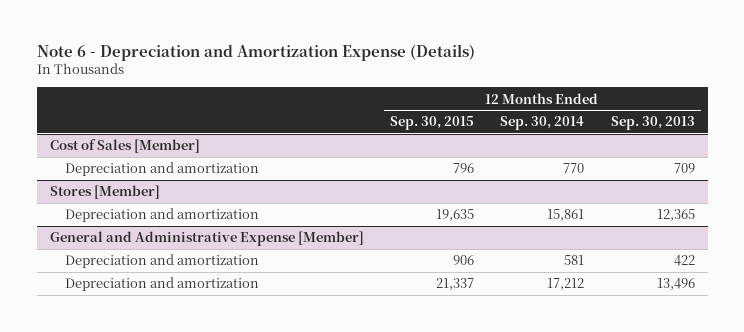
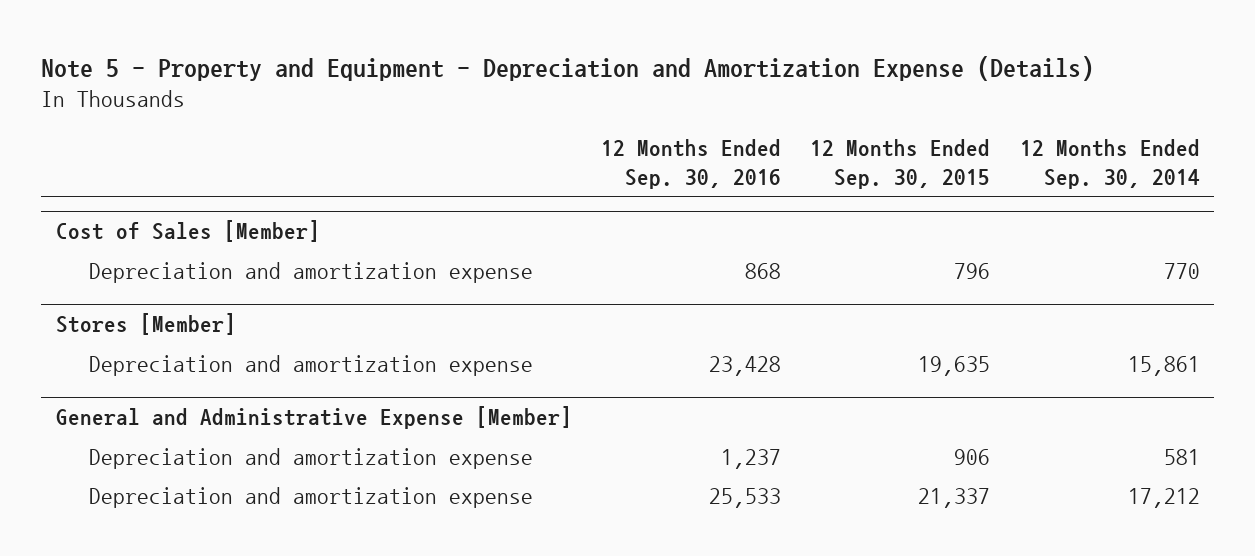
- Note 6 - Depreciation and Amortization Expense (Details)
+ Note 5 - Property and Equipment - Depreciation and Amortization Expense (Details)
- | 12 Months Ended Sep. 30, 2015 | 12 Months Ended Sep. 30, 2014 | 12 Months Ended Sep. 30, 2013
+ | 12 Months Ended Sep. 30, 2016 | 12 Months Ended Sep. 30, 2015 | 12 Months Ended Sep. 30, 2014
@ Cost of Sales [Member]
- Depreciation and amortization | 796 | 770 | 709
+ Depreciation and amortization expense | 868 | 796 | 770
@ Stores [Member]
- Depreciation and amortization | 19,635 | 15,861 | 12,365
+ Depreciation and amortization expense | 23,428 | 19,635 | 15,861
@ General and Administrative Expense [Member]
- Depreciation and amortization | 906 | 581 | 422
- Depreciation and amortization | 21,337 | 17,212 | 13,496
+ Depreciation and amortization expense | 1,237 | 906 | 581
+ Depreciation and amortization expense | 25,533 | 21,337 | 17,212

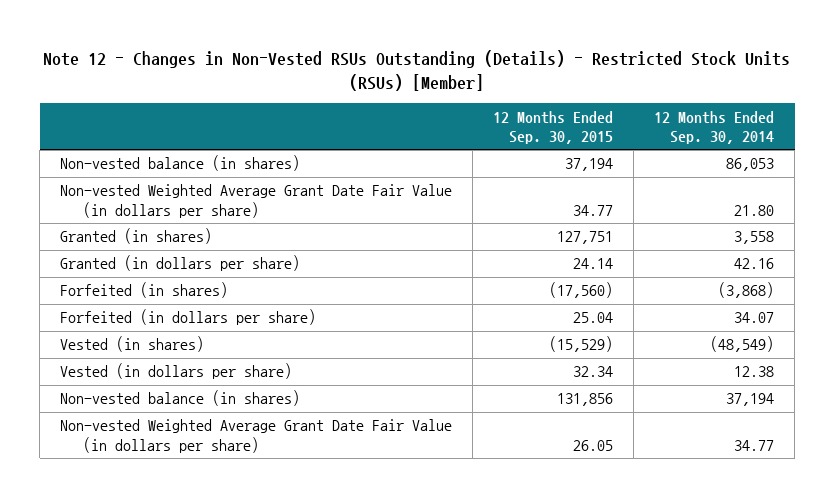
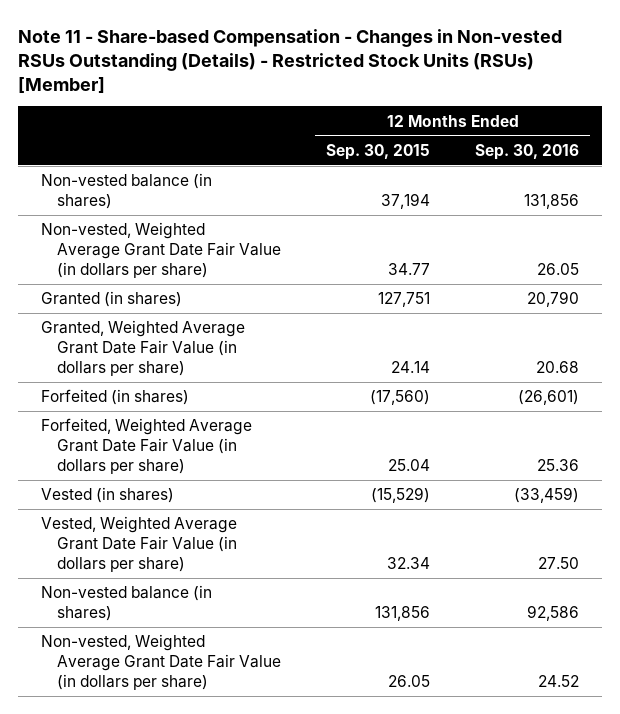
- Note 12 - Changes in Non-Vested RSUs Outstanding (Details) - Restricted Stock Units (RSUs) [Member]
+ Note 11 - Share-based Compensation - Changes in Non-vested RSUs Outstanding (Details) - Restricted Stock Units (RSUs) [Member]
- | 12 Months Ended Sep. 30, 2015 | 12 Months Ended Sep. 30, 2014
+ | 12 Months Ended Sep. 30, 2015 | 12 Months Ended Sep. 30, 2016
- Non-vested Weighted Average Grant Date Fair Value (in dollars per share) | 34.77 | 21.80
+ Non-vested, Weighted Average Grant Date Fair Value (in dollars per share) | 34.77 | 26.05
- Granted (in dollars per share) | 24.14 | 42.16
+ Granted, Weighted Average Grant Date Fair Value (in dollars per share) | 24.14 | 20.68
- Forfeited (in dollars per share) | 25.04 | 34.07
+ Forfeited, Weighted Average Grant Date Fair Value (in dollars per share) | 25.04 | 25.36
- Vested (in dollars per share) | 32.34 | 12.38
+ Vested, Weighted Average Grant Date Fair Value (in dollars per share) | 32.34 | 27.50
- Non-vested Weighted Average Grant Date Fair Value (in dollars per share) | 26.05 | 34.77
+ Non-vested, Weighted Average Grant Date Fair Value (in dollars per share) | 26.05 | 24.52

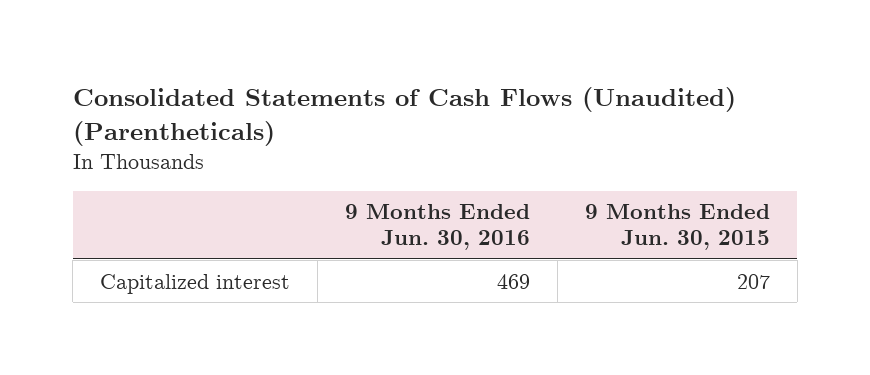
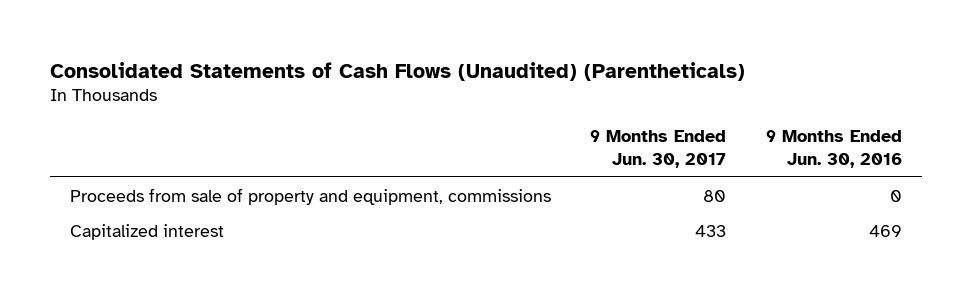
- | 9 Months Ended Jun. 30, 2016 | 9 Months Ended Jun. 30, 2015
+ | 9 Months Ended Jun. 30, 2017 | 9 Months Ended Jun. 30, 2016
+ Proceeds from sale of property and equipment, commissions | 80 | 0

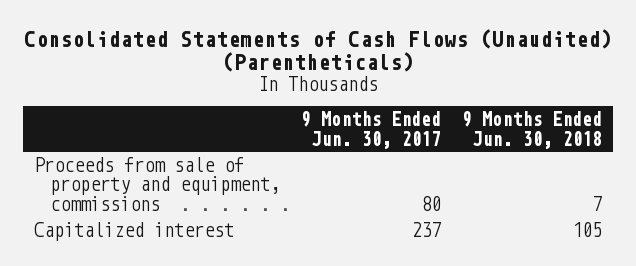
- | 9 Months Ended Jun. 30, 2017 | 9 Months Ended Jun. 30, 2016
+ | 9 Months Ended Jun. 30, 2017 | 9 Months Ended Jun. 30, 2018
- Capitalized interest | 433 | 469
+ Capitalized interest | 237 | 105

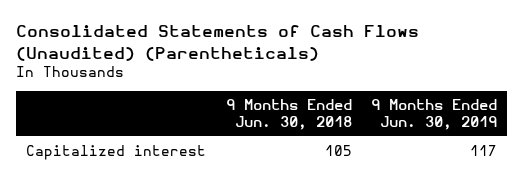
- | 9 Months Ended Jun. 30, 2017 | 9 Months Ended Jun. 30, 2018
+ | 9 Months Ended Jun. 30, 2018 | 9 Months Ended Jun. 30, 2019
- Proceeds from sale of property and equipment, commissions | 80 | 7

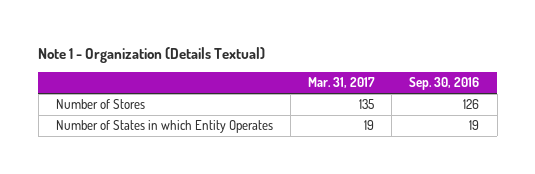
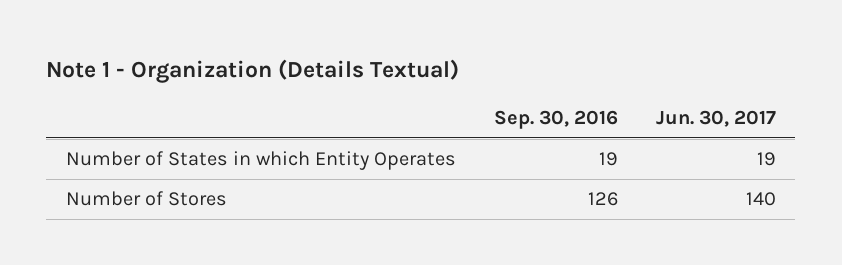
- | Mar. 31, 2017 | Sep. 30, 2016
+ | Sep. 30, 2016 | Jun. 30, 2017
moved down: Number of Stores | 126 | 140

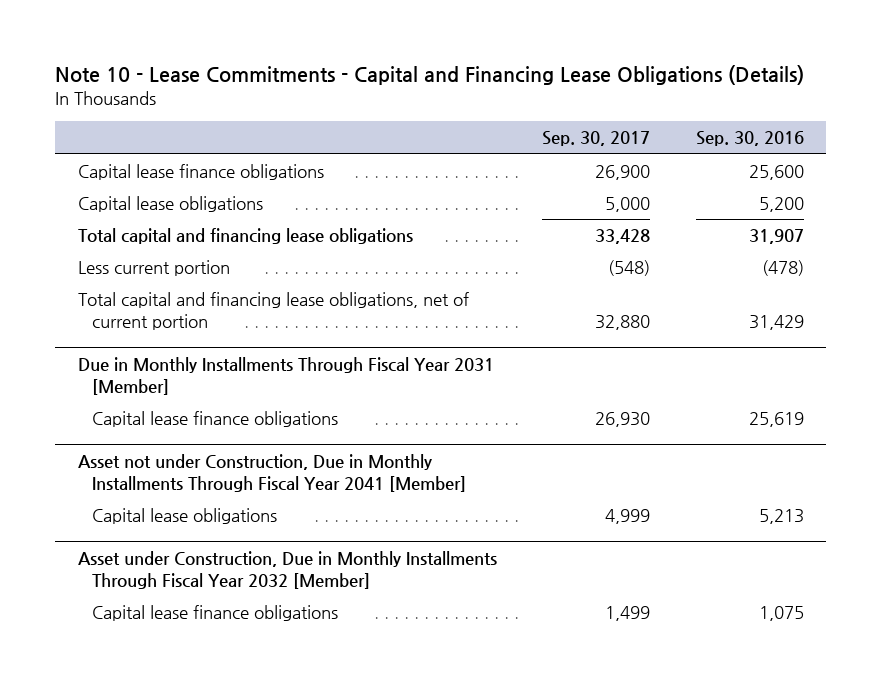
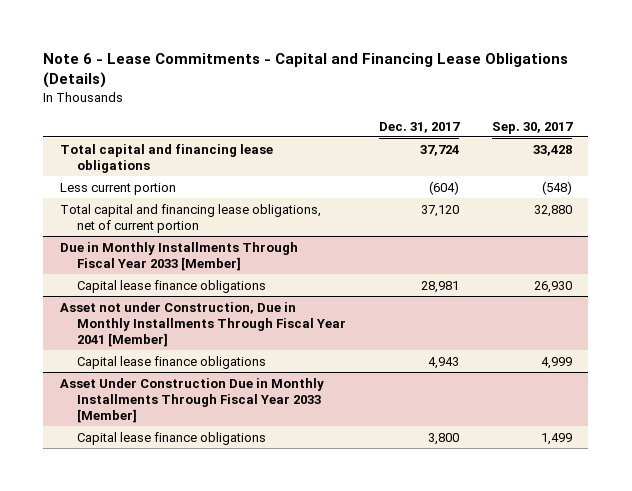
- Note 10 - Lease Commitments - Capital and Financing Lease Obligations (Details)
+ Note 6 - Lease Commitments - Capital and Financing Lease Obligations (Details)
- | Sep. 30, 2017 | Sep. 30, 2016
+ | Dec. 31, 2017 | Sep. 30, 2017
- Capital lease finance obligations | 26,900 | 25,600
- Capital lease obligations | 5,000 | 5,200
- Due in Monthly Installments Through Fiscal Year 2031 [Member]
+ Due in Monthly Installments Through Fiscal Year 2033 [Member]
@ Asset not under Construction, Due in Monthly Installments Through Fiscal Year 2041 [Member]
- Capital lease obligations | 4,999 | 5,213
- Asset under Construction, Due in Monthly Installments Through Fiscal Year 2032 [Member]
@ Asset not under Construction, Due in Monthly Installments Through Fiscal Year 2041 [Member]
+ Capital lease finance obligations | 4,943 | 4,999
+ Asset Under Construction Due in Monthly Installments Through Fiscal Year 2033 [Member]

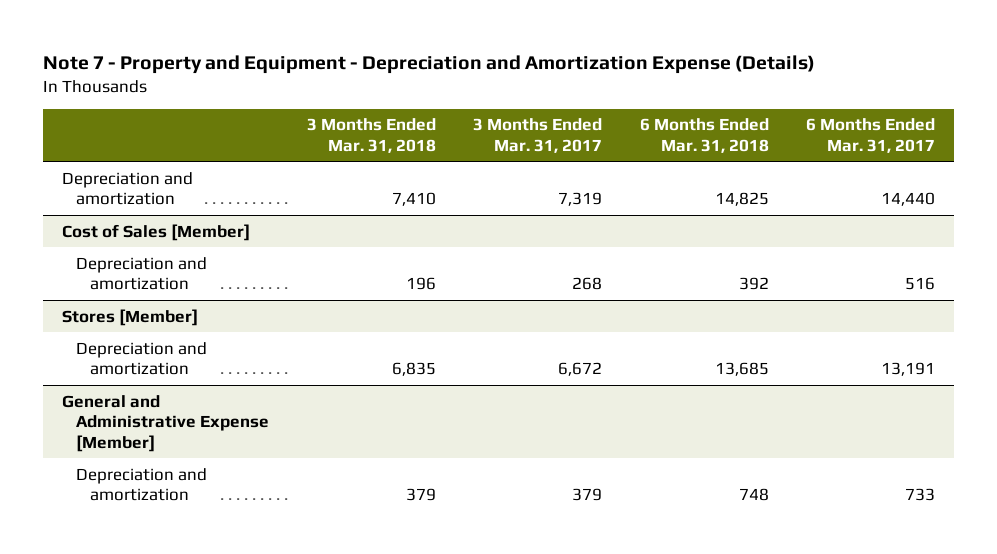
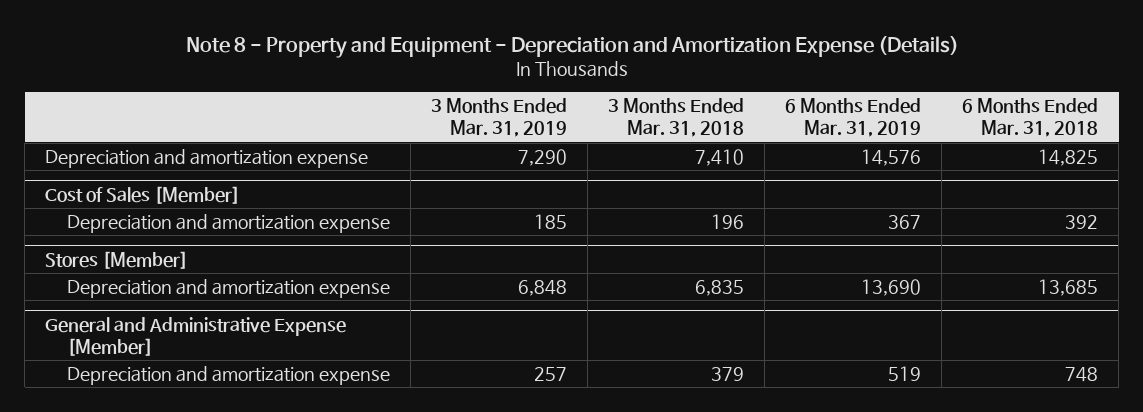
- Note 7 - Property and Equipment - Depreciation and Amortization Expense (Details)
+ Note 8 - Property and Equipment - Depreciation and Amortization Expense (Details)
- | 3 Months Ended Mar. 31, 2018 | 3 Months Ended Mar. 31, 2017 | 6 Months Ended Mar. 31, 2018 | 6 Months Ended Mar. 31, 2017
+ | 3 Months Ended Mar. 31, 2019 | 3 Months Ended Mar. 31, 2018 | 6 Months Ended Mar. 31, 2019 | 6 Months Ended Mar. 31, 2018
- Depreciation and amortization | 7,410 | 7,319 | 14,825 | 14,440
+ Depreciation and amortization expense | 7,290 | 7,410 | 14,576 | 14,825
@ Cost of Sales [Member]
- Depreciation and amortization | 196 | 268 | 392 | 516
+ Depreciation and amortization expense | 185 | 196 | 367 | 392
@ Stores [Member]
- Depreciation and amortization | 6,835 | 6,672 | 13,685 | 13,191
+ Depreciation and amortization expense | 6,848 | 6,835 | 13,690 | 13,685
@ General and Administrative Expense [Member]
- Depreciation and amortization | 379 | 379 | 748 | 733
+ Depreciation and amortization expense | 257 | 379 | 519 | 748

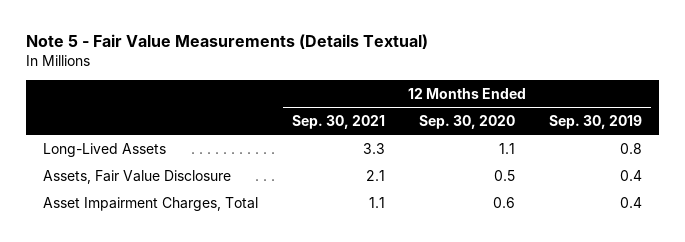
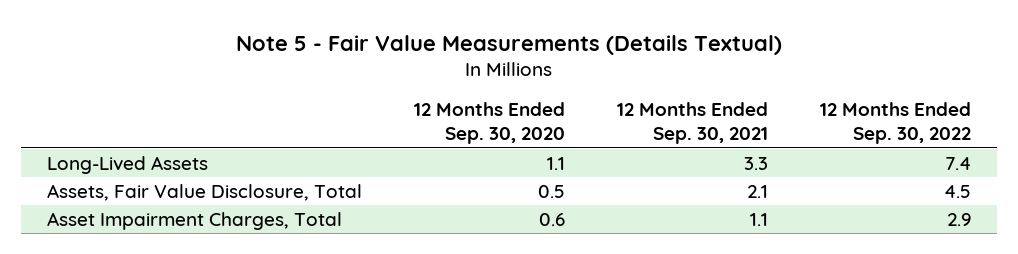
- | 12 Months Ended Sep. 30, 2021 | 12 Months Ended Sep. 30, 2020 | 12 Months Ended Sep. 30, 2019
+ | 12 Months Ended Sep. 30, 2020 | 12 Months Ended Sep. 30, 2021 | 12 Months Ended Sep. 30, 2022
- Assets, Fair Value Disclosure | 2.1 | 0.5 | 0.4
+ Assets, Fair Value Disclosure, Total | 0.5 | 2.1 | 4.5

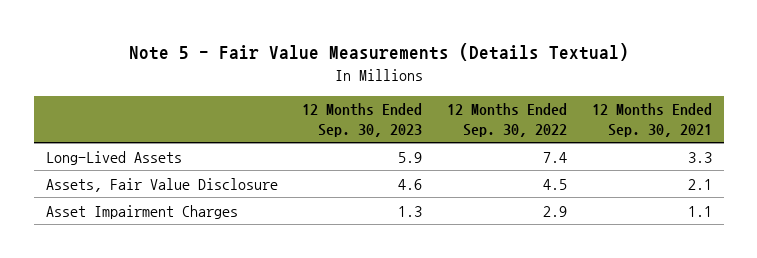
- | 12 Months Ended Sep. 30, 2020 | 12 Months Ended Sep. 30, 2021 | 12 Months Ended Sep. 30, 2022
+ | 12 Months Ended Sep. 30, 2023 | 12 Months Ended Sep. 30, 2022 | 12 Months Ended Sep. 30, 2021
- Assets, Fair Value Disclosure, Total | 0.5 | 2.1 | 4.5
- Asset Impairment Charges, Total | 0.6 | 1.1 | 2.9
+ Assets, Fair Value Disclosure | 4.6 | 4.5 | 2.1
+ Asset Impairment Charges | 1.3 | 2.9 | 1.1

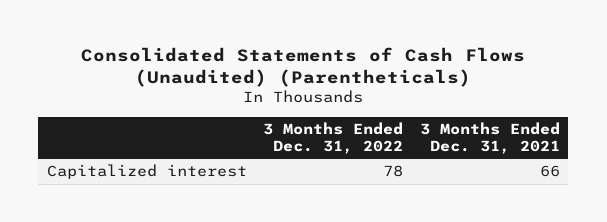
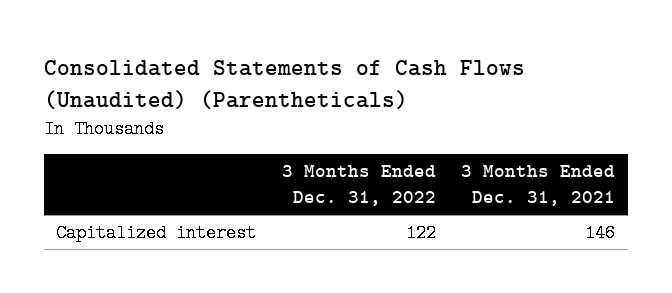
- Capitalized interest | 78 | 66
+ Capitalized interest | 122 | 146

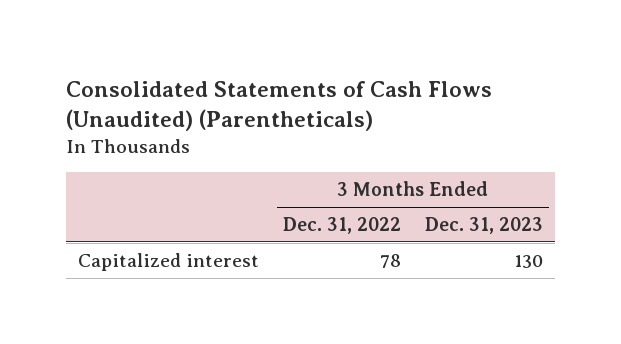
- | 3 Months Ended Dec. 31, 2022 | 3 Months Ended Dec. 31, 2021
+ | 3 Months Ended Dec. 31, 2022 | 3 Months Ended Dec. 31, 2023
- Capitalized interest | 122 | 146
+ Capitalized interest | 78 | 130

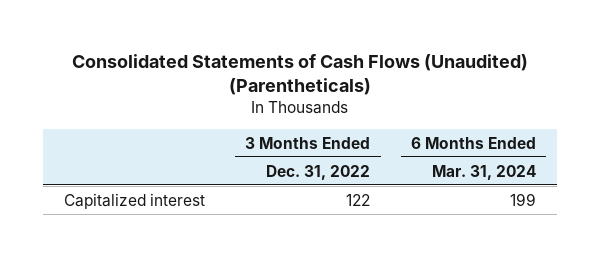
- | 3 Months Ended Dec. 31, 2022 | 3 Months Ended Dec. 31, 2023
+ | 3 Months Ended Dec. 31, 2022 | 6 Months Ended Mar. 31, 2024
- Capitalized interest | 78 | 130
+ Capitalized interest | 122 | 199

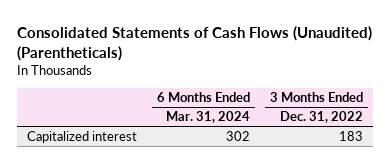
- | 3 Months Ended Dec. 31, 2022 | 6 Months Ended Mar. 31, 2024
+ | 6 Months Ended Mar. 31, 2024 | 3 Months Ended Dec. 31, 2022
- Capitalized interest | 122 | 199
+ Capitalized interest | 302 | 183

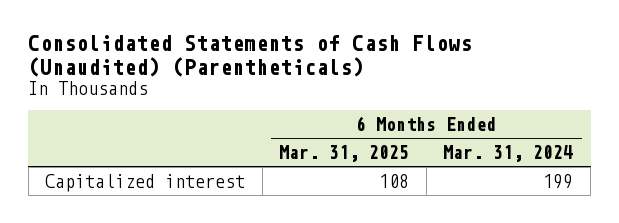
- | 6 Months Ended Mar. 31, 2024 | 3 Months Ended Dec. 31, 2022
+ | 6 Months Ended Mar. 31, 2025 | 6 Months Ended Mar. 31, 2024
- Capitalized interest | 302 | 183
+ Capitalized interest | 108 | 199

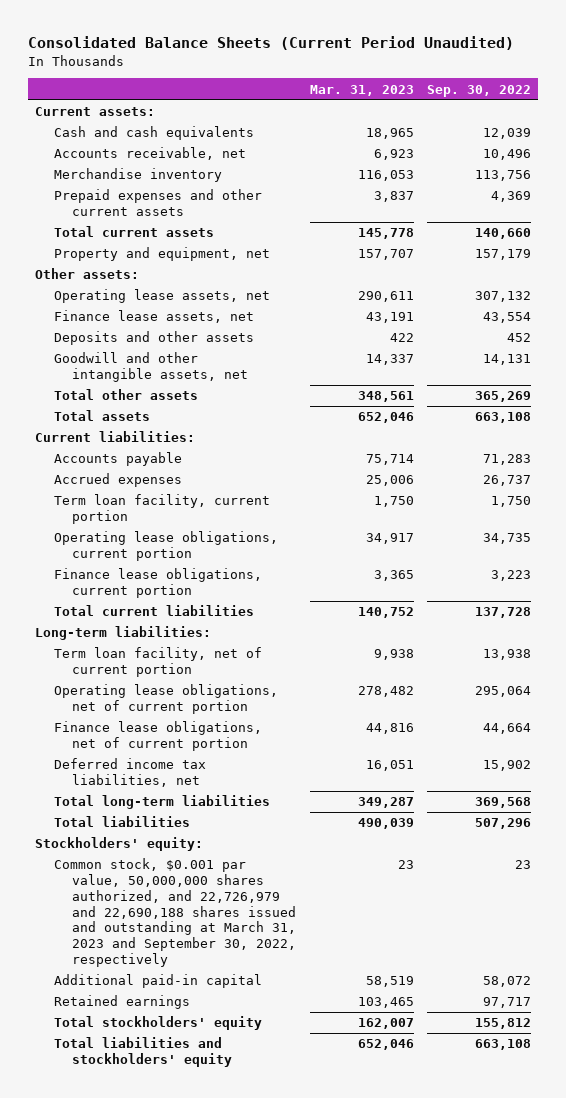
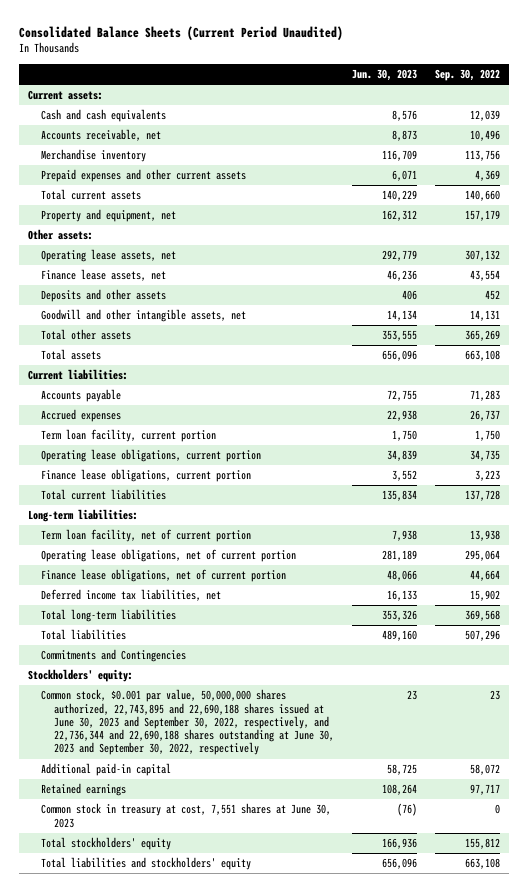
- | Mar. 31, 2023 | Sep. 30, 2022
+ | Jun. 30, 2023 | Sep. 30, 2022
+ Commitments and Contingencies
- Common stock, $0.001 par value, 50,000,000 shares authorized, and 22,726,979 and 22,690,188 shares issued and outstanding at March 31, 2023 and September 30, 2022, respectively | 23 | 23
+ Common stock, $0.001 par value, 50,000,000 shares authorized, 22,743,895 and 22,690,188 shares issued at June 30, 2023 and September 30, 2022, respectively, and 22,736,344 and 22,690,188 shares outstanding at June 30, 2023 and September 30, 2022, respectively | 23 | 23
+ Common stock in treasury at cost, 7,551 shares at June 30, 2023 | (76) | 0

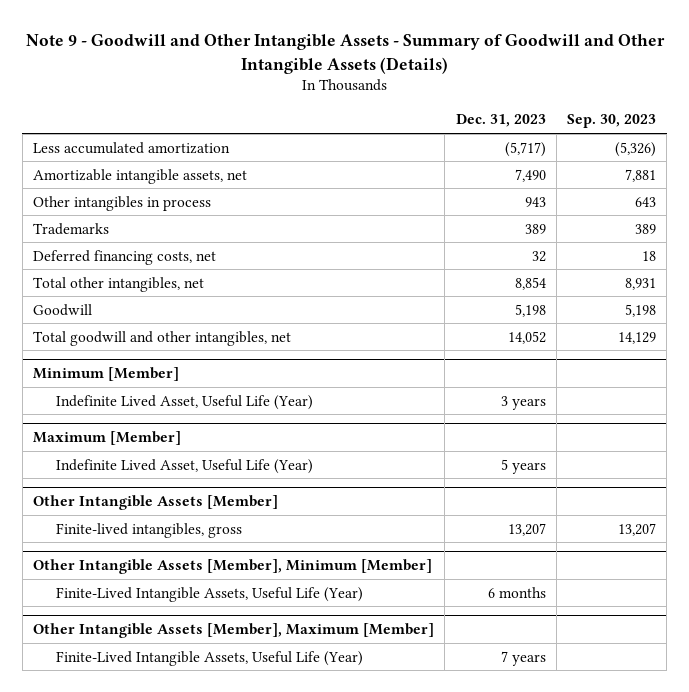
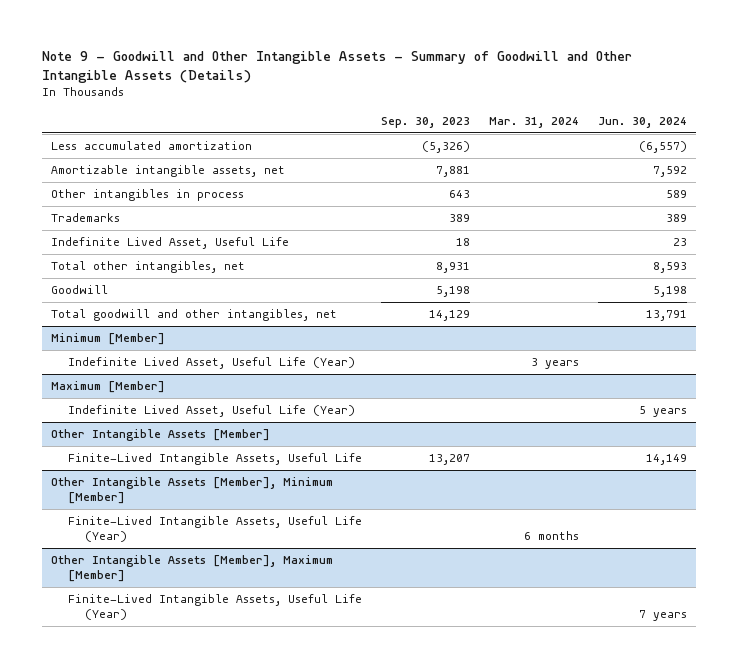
- | Dec. 31, 2023 | Sep. 30, 2023
+ | Sep. 30, 2023 | Mar. 31, 2024 | Jun. 30, 2024
- Deferred financing costs, net | 32 | 18
+ Indefinite Lived Asset, Useful Life | 18 | | 23
@ Other Intangible Assets [Member]
- Finite-lived intangibles, gross | 13,207 | 13,207
+ Finite-Lived Intangible Assets, Useful Life | 13,207 | | 14,149

